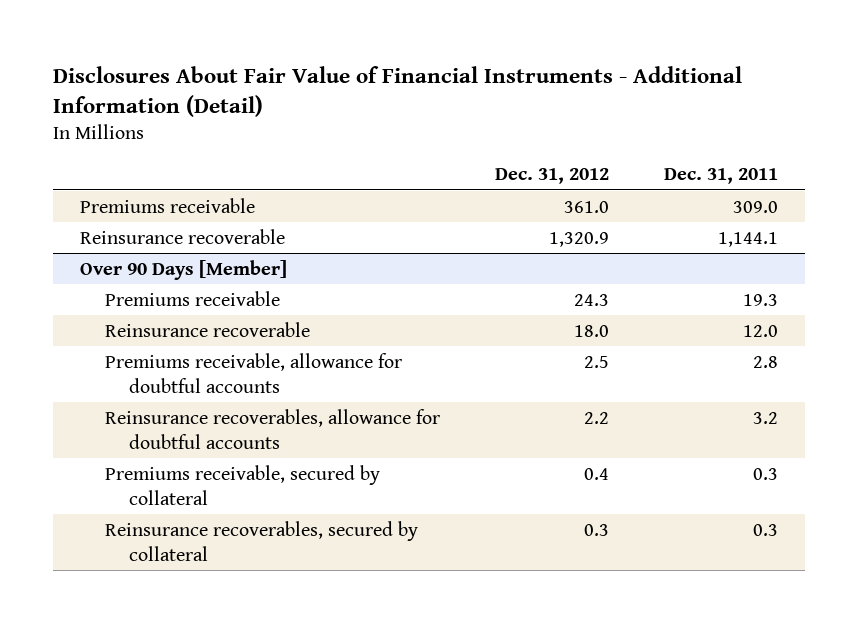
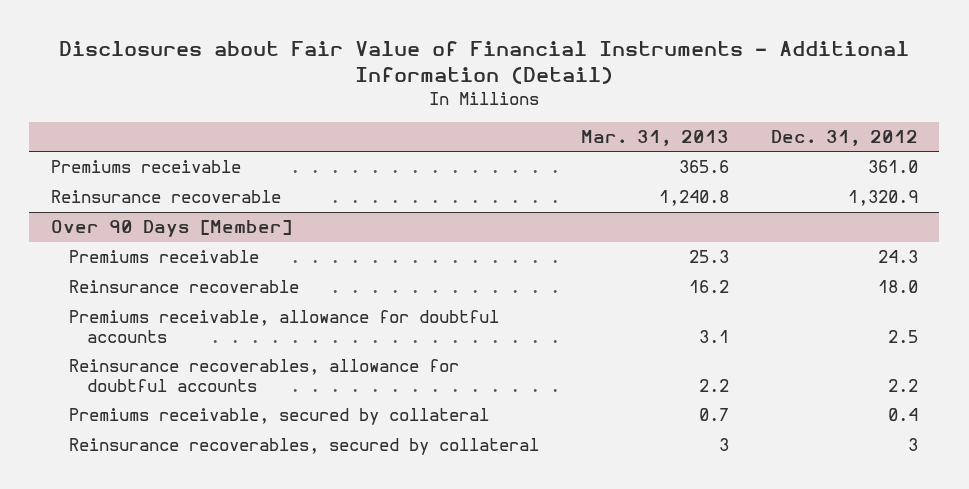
- Disclosures About Fair Value of Financial Instruments - Additional Information (Detail)
+ Disclosures about Fair Value of Financial Instruments - Additional Information (Detail)
- | Dec. 31, 2012 | Dec. 31, 2011
+ | Mar. 31, 2013 | Dec. 31, 2012
@ Over 90 Days [Member]
- Reinsurance recoverables, secured by collateral | 0.3 | 0.3
+ Reinsurance recoverables, secured by collateral | 3 | 3

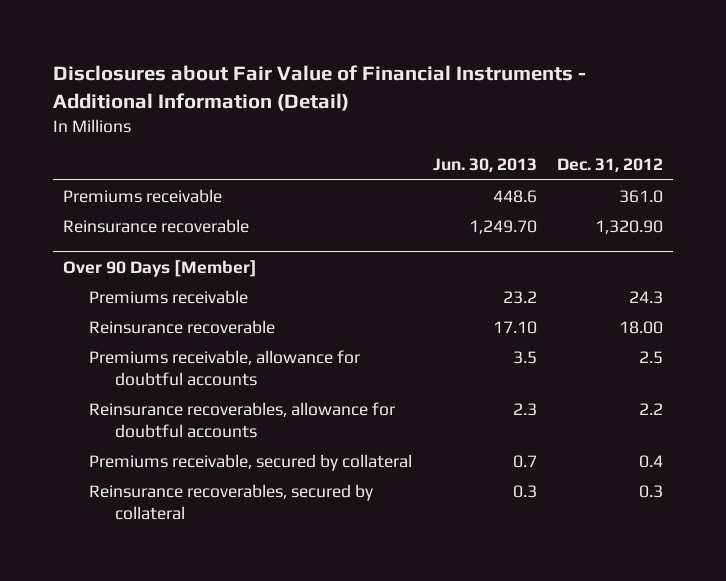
- | Mar. 31, 2013 | Dec. 31, 2012
+ | Jun. 30, 2013 | Dec. 31, 2012
- Reinsurance recoverable | 1,240.8 | 1,320.9
+ Reinsurance recoverable | 1,249.70 | 1,320.90
@ Over 90 Days [Member]
- Reinsurance recoverable | 16.2 | 18.0
+ Reinsurance recoverable | 17.10 | 18.00
- Reinsurance recoverables, secured by collateral | 3 | 3
+ Reinsurance recoverables, secured by collateral | 0.3 | 0.3

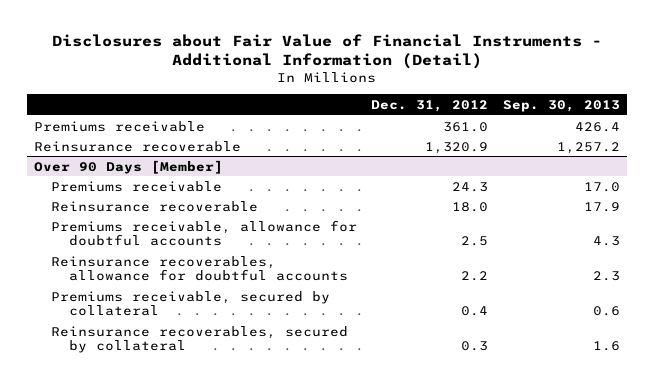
- | Jun. 30, 2013 | Dec. 31, 2012
+ | Dec. 31, 2012 | Sep. 30, 2013
- Reinsurance recoverable | 1,249.70 | 1,320.90
+ Reinsurance recoverable | 1,320.9 | 1,257.2
@ Over 90 Days [Member]
- Reinsurance recoverable | 17.10 | 18.00
+ Reinsurance recoverable | 18.0 | 17.9

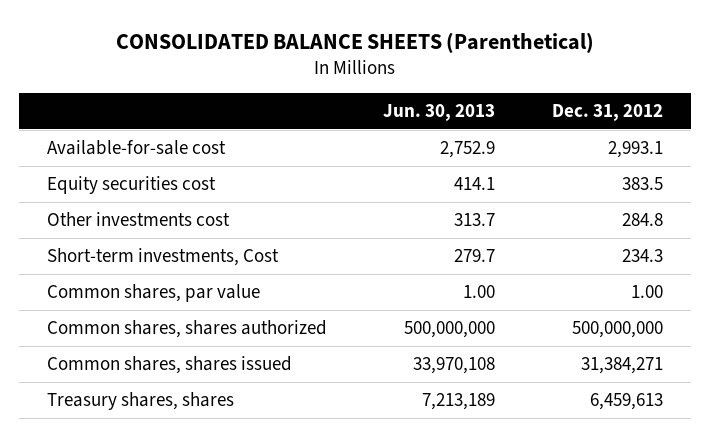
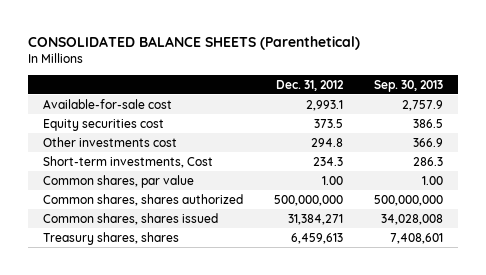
- | Jun. 30, 2013 | Dec. 31, 2012
+ | Dec. 31, 2012 | Sep. 30, 2013
- Equity securities cost | 414.1 | 383.5
- Other investments cost | 313.7 | 284.8
+ Equity securities cost | 373.5 | 386.5
+ Other investments cost | 294.8 | 366.9

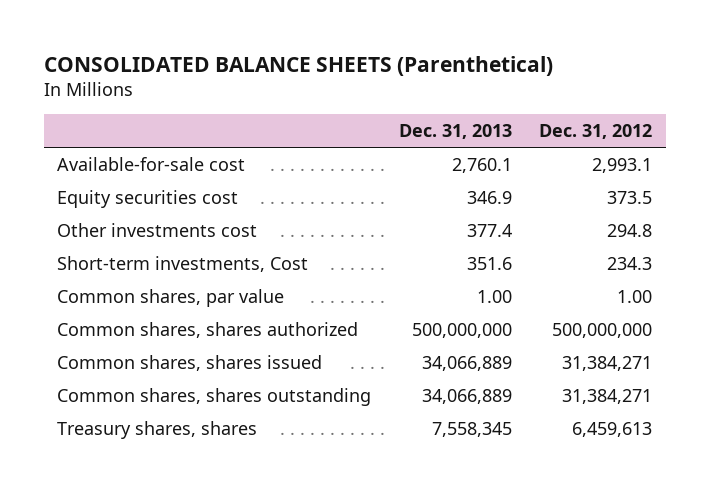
- | Dec. 31, 2012 | Sep. 30, 2013
+ | Dec. 31, 2013 | Dec. 31, 2012
+ Common shares, shares outstanding | 34,066,889 | 31,384,271

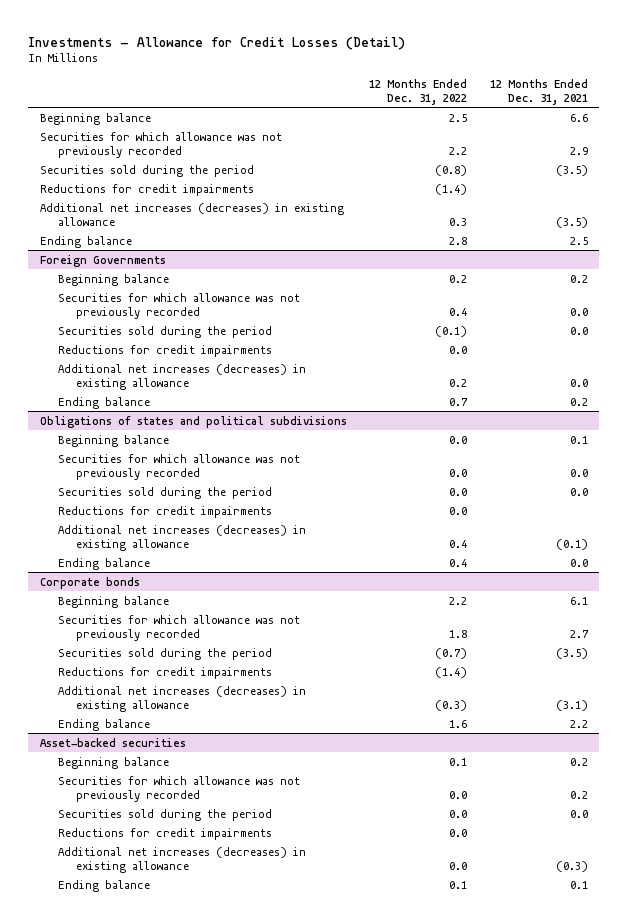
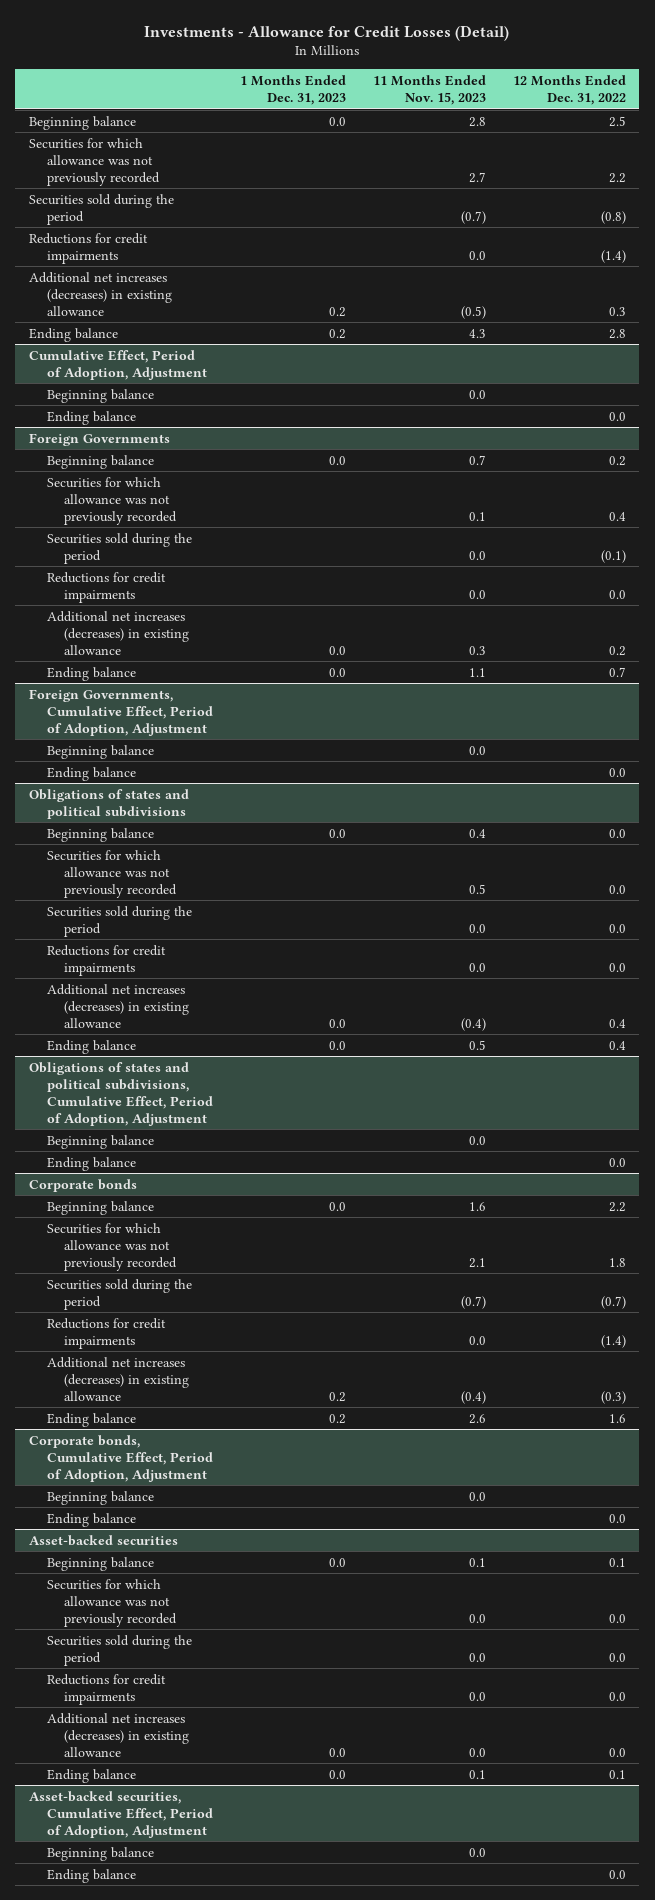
- | 12 Months Ended Dec. 31, 2022 | 12 Months Ended Dec. 31, 2021
+ | 1 Months Ended Dec. 31, 2023 | 11 Months Ended Nov. 15, 2023 | 12 Months Ended Dec. 31, 2022
+ Cumulative Effect, Period of Adoption, Adjustment
+ Beginning balance | | 0.0 |
+ Ending balance | | | 0.0
+ Foreign Governments, Cumulative Effect, Period of Adoption, Adjustment
+ Beginning balance | | 0.0 |
+ Ending balance | | | 0.0
+ Obligations of states and political subdivisions, Cumulative Effect, Period of Adoption, Adjustment
+ Beginning balance | | 0.0 |
+ Ending balance | | | 0.0
+ Corporate bonds, Cumulative Effect, Period of Adoption, Adjustment
+ Beginning balance | | 0.0 |
+ Ending balance | | | 0.0
+ Asset-backed securities, Cumulative Effect, Period of Adoption, Adjustment
+ Beginning balance | | 0.0 |
+ Ending balance | | | 0.0

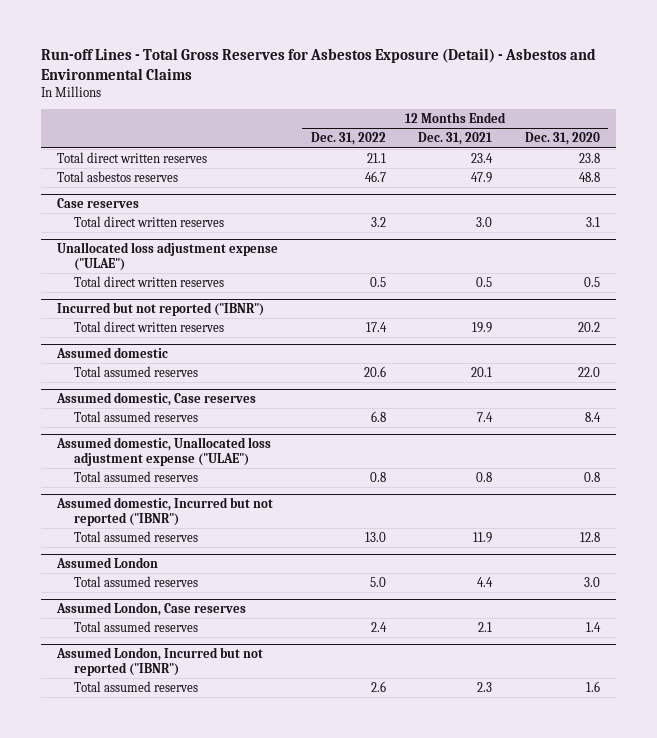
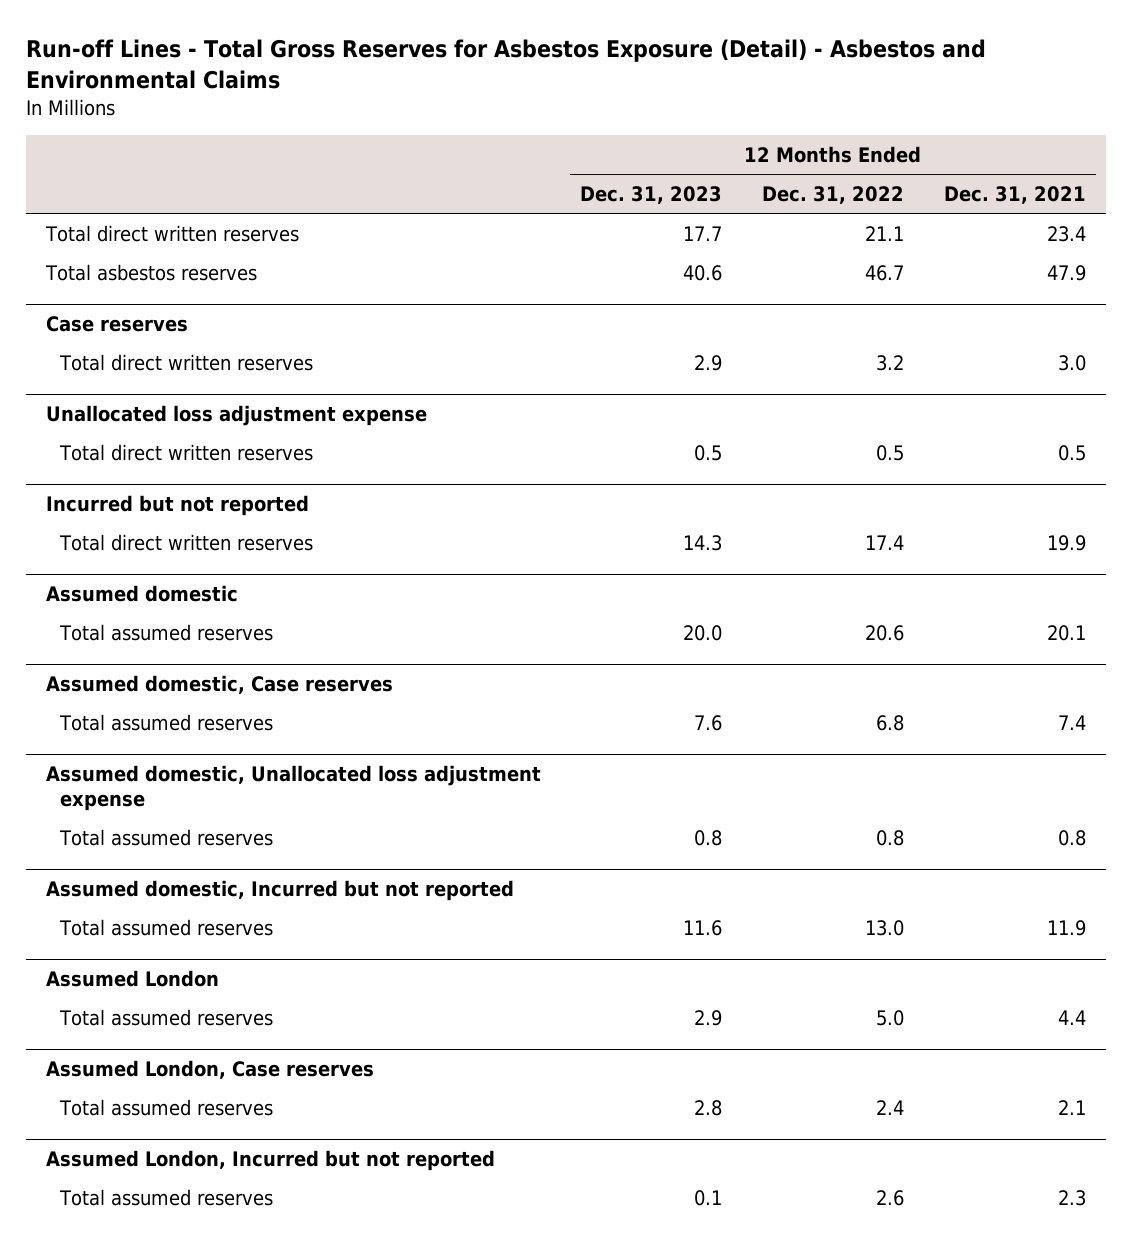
- | 12 Months Ended Dec. 31, 2022 | 12 Months Ended Dec. 31, 2021 | 12 Months Ended Dec. 31, 2020
+ | 12 Months Ended Dec. 31, 2023 | 12 Months Ended Dec. 31, 2022 | 12 Months Ended Dec. 31, 2021
- Unallocated loss adjustment expense ("ULAE")
+ Unallocated loss adjustment expense
- Incurred but not reported ("IBNR")
+ Incurred but not reported
- Assumed domestic, Unallocated loss adjustment expense ("ULAE")
+ Assumed domestic, Unallocated loss adjustment expense
- Assumed domestic, Incurred but not reported ("IBNR")
+ Assumed domestic, Incurred but not reported
- Assumed London, Incurred but not reported ("IBNR")
+ Assumed London, Incurred but not reported

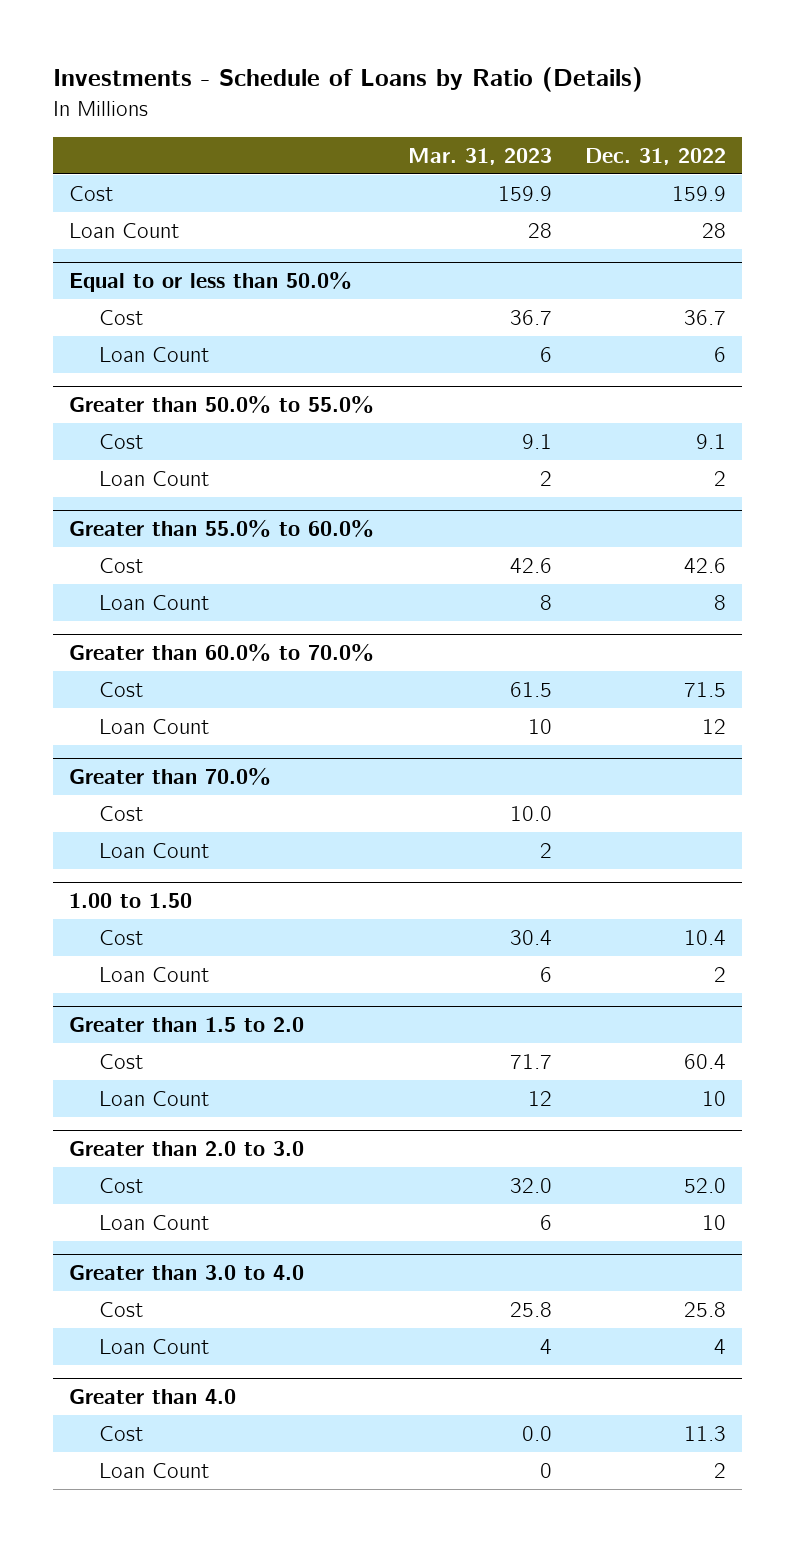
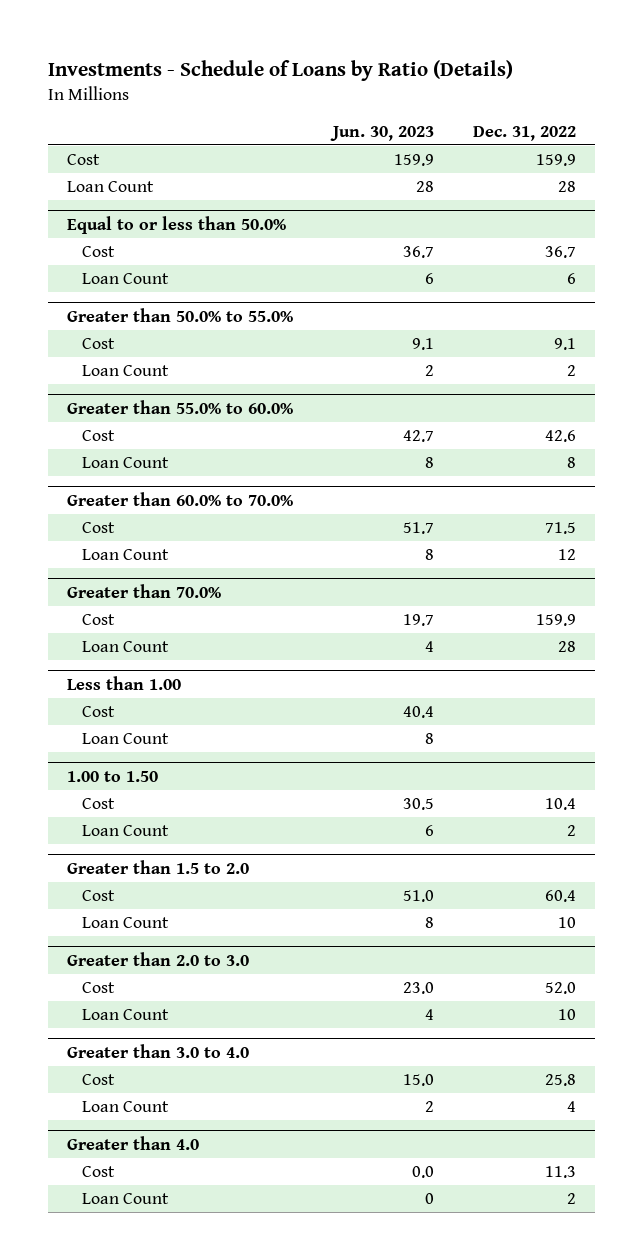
- | Mar. 31, 2023 | Dec. 31, 2022
+ | Jun. 30, 2023 | Dec. 31, 2022
@ Greater than 70.0%
+ Cost | 19.7 | 159.9
+ Loan Count | 4 | 28
+ Less than 1.00

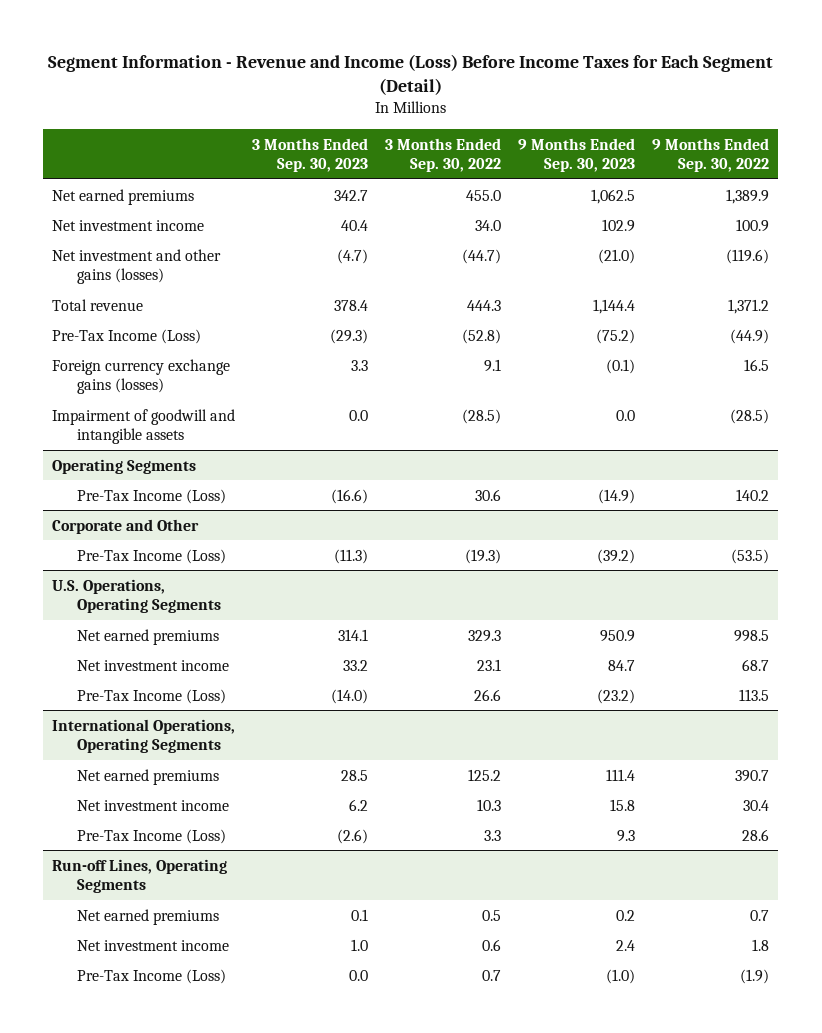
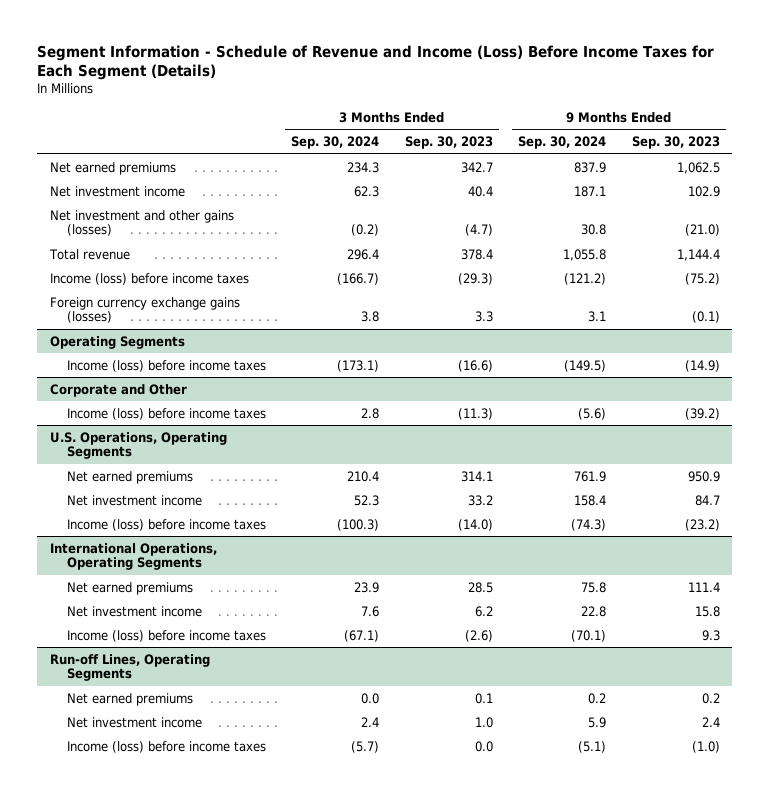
- Segment Information - Revenue and Income (Loss) Before Income Taxes for Each Segment (Detail)
+ Segment Information - Schedule of Revenue and Income (Loss) Before Income Taxes for Each Segment (Details)
- | 3 Months Ended Sep. 30, 2023 | 3 Months Ended Sep. 30, 2022 | 9 Months Ended Sep. 30, 2023 | 9 Months Ended Sep. 30, 2022
+ | 3 Months Ended Sep. 30, 2024 | 3 Months Ended Sep. 30, 2023 | 9 Months Ended Sep. 30, 2024 | 9 Months Ended Sep. 30, 2023
- Pre-Tax Income (Loss) | (29.3) | (52.8) | (75.2) | (44.9)
+ Income (loss) before income taxes | (166.7) | (29.3) | (121.2) | (75.2)
- Impairment of goodwill and intangible assets | 0.0 | (28.5) | 0.0 | (28.5)
@ Operating Segments
- Pre-Tax Income (Loss) | (16.6) | 30.6 | (14.9) | 140.2
+ Income (loss) before income taxes | (173.1) | (16.6) | (149.5) | (14.9)
@ Corporate and Other
- Pre-Tax Income (Loss) | (11.3) | (19.3) | (39.2) | (53.5)
+ Income (loss) before income taxes | 2.8 | (11.3) | (5.6) | (39.2)
@ U.S. Operations, Operating Segments
- Pre-Tax Income (Loss) | (14.0) | 26.6 | (23.2) | 113.5
+ Income (loss) before income taxes | (100.3) | (14.0) | (74.3) | (23.2)
@ International Operations, Operating Segments
- Pre-Tax Income (Loss) | (2.6) | 3.3 | 9.3 | 28.6
+ Income (loss) before income taxes | (67.1) | (2.6) | (70.1) | 9.3
@ Run-off Lines, Operating Segments
- Pre-Tax Income (Loss) | 0.0 | 0.7 | (1.0) | (1.9)
+ Income (loss) before income taxes | (5.7) | 0.0 | (5.1) | (1.0)

